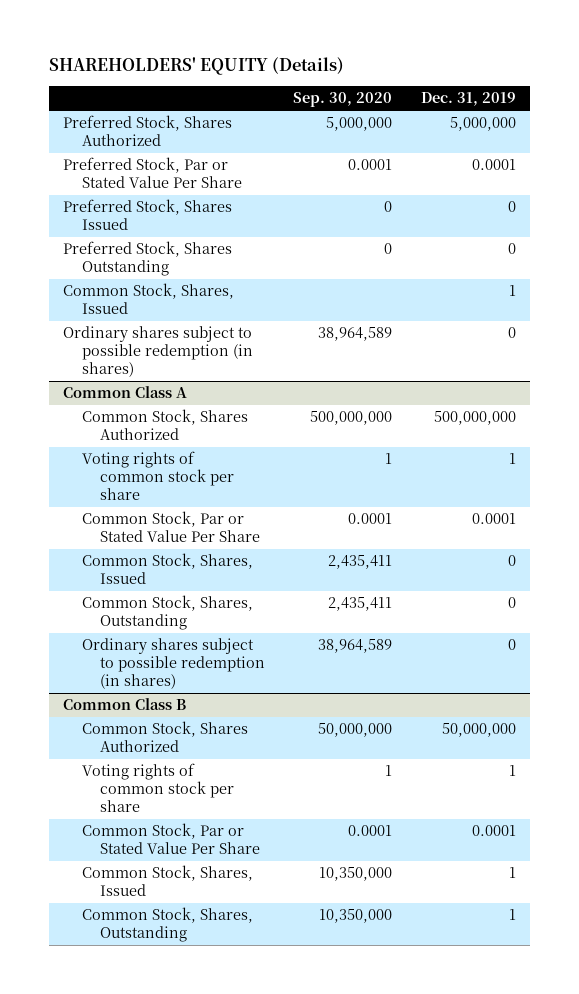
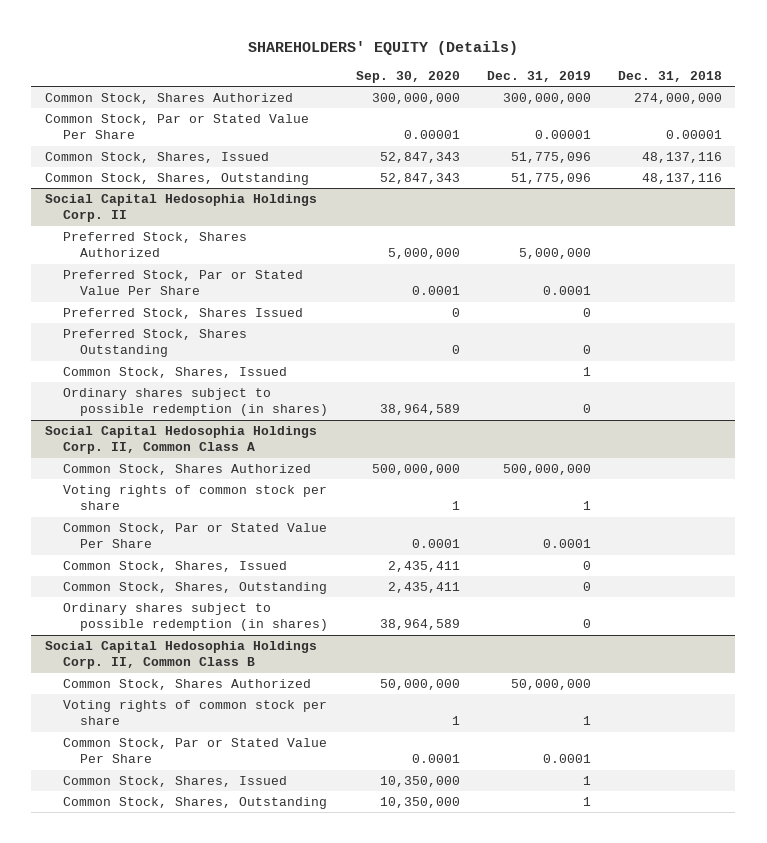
- | Sep. 30, 2020 | Dec. 31, 2019
+ | Sep. 30, 2020 | Dec. 31, 2019 | Dec. 31, 2018
+ Common Stock, Shares Authorized | 300,000,000 | 300,000,000 | 274,000,000
+ Common Stock, Par or Stated Value Per Share | 0.00001 | 0.00001 | 0.00001
+ Common Stock, Shares, Issued | 52,847,343 | 51,775,096 | 48,137,116
+ Common Stock, Shares, Outstanding | 52,847,343 | 51,775,096 | 48,137,116
+ Social Capital Hedosophia Holdings Corp. II
- Common Class A
+ Social Capital Hedosophia Holdings Corp. II, Common Class A
- Common Class B
+ Social Capital Hedosophia Holdings Corp. II, Common Class B

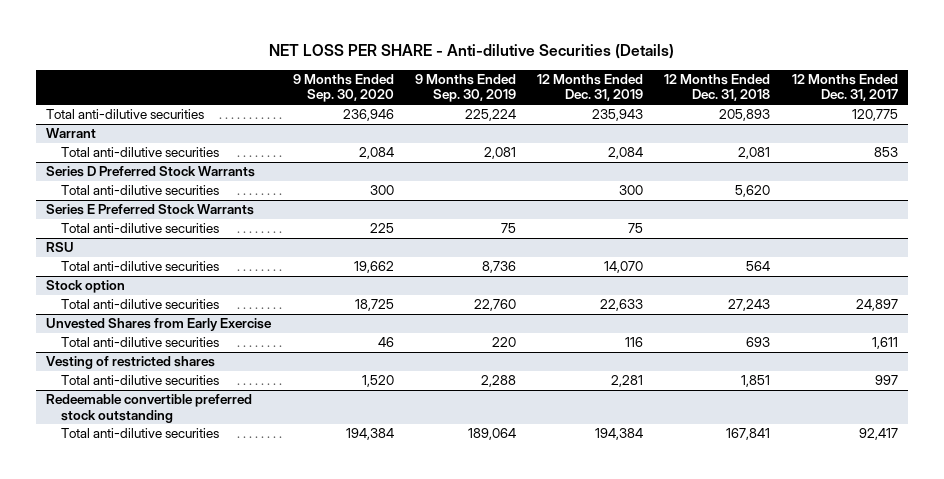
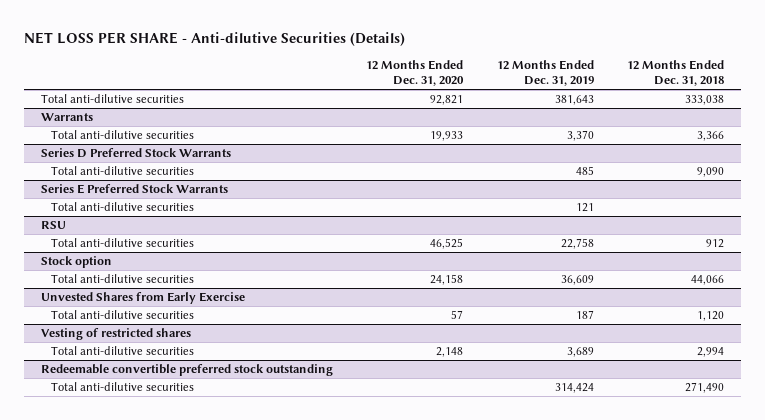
- | 9 Months Ended Sep. 30, 2020 | 9 Months Ended Sep. 30, 2019 | 12 Months Ended Dec. 31, 2019 | 12 Months Ended Dec. 31, 2018 | 12 Months Ended Dec. 31, 2017
+ | 12 Months Ended Dec. 31, 2020 | 12 Months Ended Dec. 31, 2019 | 12 Months Ended Dec. 31, 2018
- Total anti-dilutive securities | 236,946 | 225,224 | 235,943 | 205,893 | 120,775
- Warrant
- Total anti-dilutive securities | 2,084 | 2,081 | 2,084 | 2,081 | 853
+ Total anti-dilutive securities | 92,821 | 381,643 | 333,038
+ Warrants
+ Total anti-dilutive securities | 19,933 | 3,370 | 3,366
@ Series D Preferred Stock Warrants
- Total anti-dilutive securities | 300 | | 300 | 5,620 |
+ Total anti-dilutive securities | | 485 | 9,090
@ Series E Preferred Stock Warrants
- Total anti-dilutive securities | 225 | 75 | 75 | |
+ Total anti-dilutive securities | | 121 |
@ RSU
- Total anti-dilutive securities | 19,662 | 8,736 | 14,070 | 564 |
+ Total anti-dilutive securities | 46,525 | 22,758 | 912
@ Stock option
- Total anti-dilutive securities | 18,725 | 22,760 | 22,633 | 27,243 | 24,897
+ Total anti-dilutive securities | 24,158 | 36,609 | 44,066
@ Unvested Shares from Early Exercise
- Total anti-dilutive securities | 46 | 220 | 116 | 693 | 1,611
+ Total anti-dilutive securities | 57 | 187 | 1,120
@ Vesting of restricted shares
- Total anti-dilutive securities | 1,520 | 2,288 | 2,281 | 1,851 | 997
+ Total anti-dilutive securities | 2,148 | 3,689 | 2,994
@ Redeemable convertible preferred stock outstanding
- Total anti-dilutive securities | 194,384 | 189,064 | 194,384 | 167,841 | 92,417
+ Total anti-dilutive securities | | 314,424 | 271,490

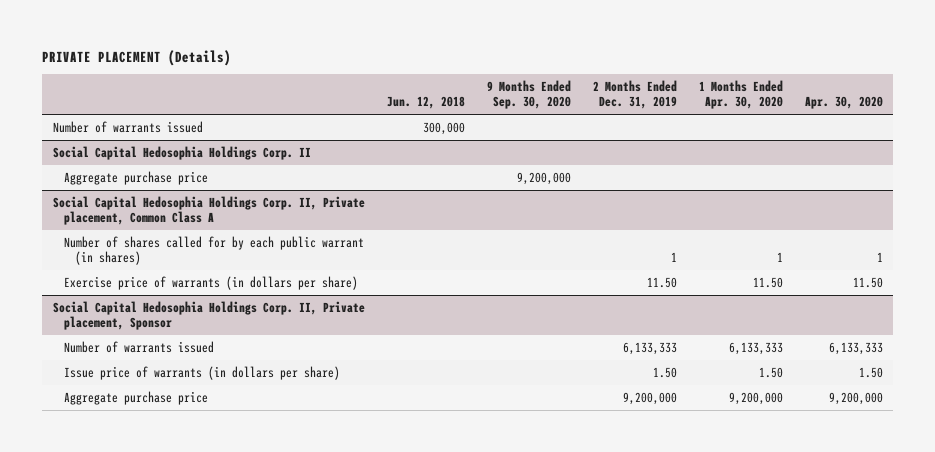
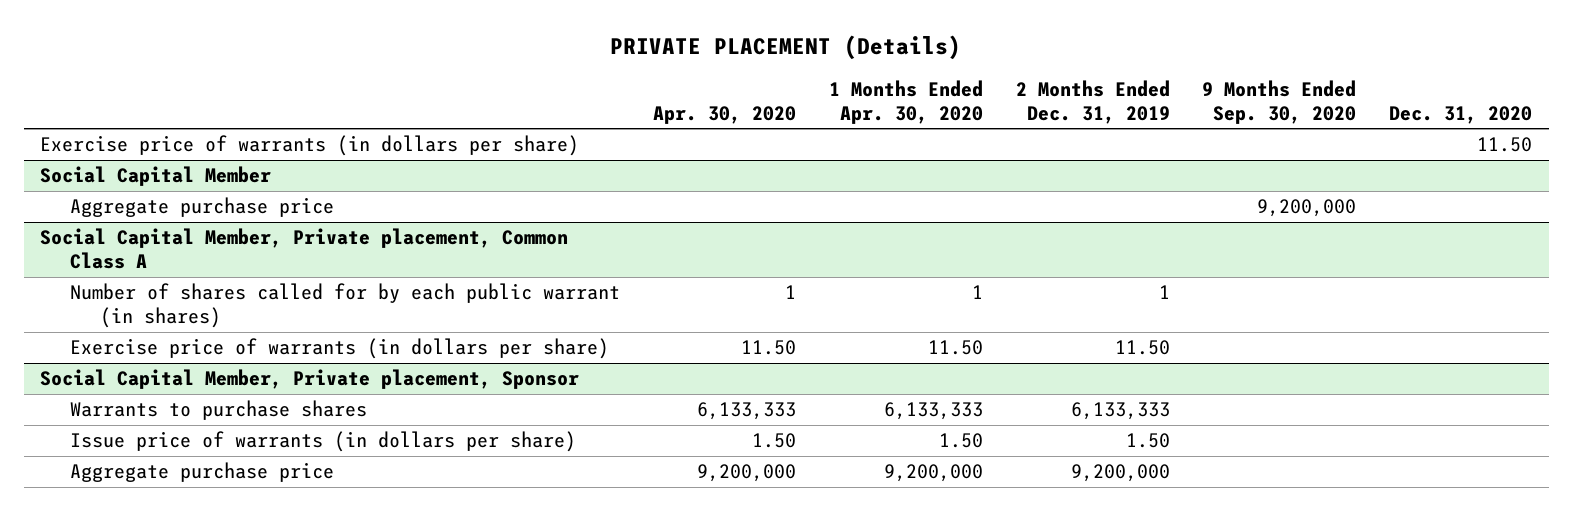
- | Jun. 12, 2018 | 9 Months Ended Sep. 30, 2020 | 2 Months Ended Dec. 31, 2019 | 1 Months Ended Apr. 30, 2020 | Apr. 30, 2020
+ | Apr. 30, 2020 | 1 Months Ended Apr. 30, 2020 | 2 Months Ended Dec. 31, 2019 | 9 Months Ended Sep. 30, 2020 | Dec. 31, 2020
- Number of warrants issued | 300,000 | | | |
- Social Capital Hedosophia Holdings Corp. II
+ Exercise price of warrants (in dollars per share) | | | | | 11.50
+ Social Capital Member
- Social Capital Hedosophia Holdings Corp. II, Private placement, Common Class A
+ Social Capital Member, Private placement, Common Class A
- Social Capital Hedosophia Holdings Corp. II, Private placement, Sponsor
- Number of warrants issued | | | 6,133,333 | 6,133,333 | 6,133,333
+ Social Capital Member, Private placement, Sponsor
+ Warrants to purchase shares | 6,133,333 | 6,133,333 | 6,133,333 | |

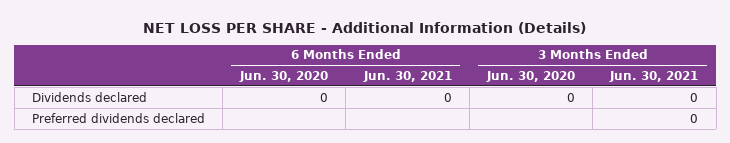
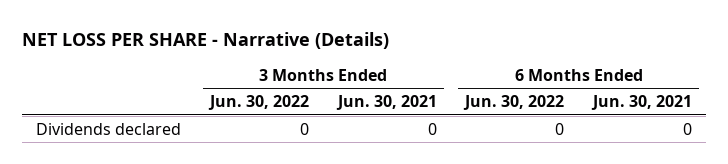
- NET LOSS PER SHARE - Additional Information (Details)
+ NET LOSS PER SHARE - Narrative (Details)
- | 6 Months Ended Jun. 30, 2020 | 6 Months Ended Jun. 30, 2021 | 3 Months Ended Jun. 30, 2020 | 3 Months Ended Jun. 30, 2021
+ | 3 Months Ended Jun. 30, 2022 | 3 Months Ended Jun. 30, 2021 | 6 Months Ended Jun. 30, 2022 | 6 Months Ended Jun. 30, 2021
- Preferred dividends declared | | | | 0

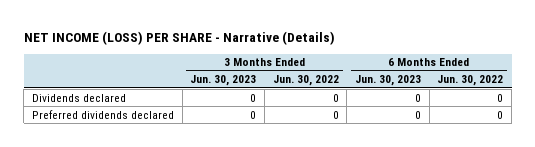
- NET LOSS PER SHARE - Narrative (Details)
+ NET INCOME (LOSS) PER SHARE - Narrative (Details)
- | 3 Months Ended Jun. 30, 2022 | 3 Months Ended Jun. 30, 2021 | 6 Months Ended Jun. 30, 2022 | 6 Months Ended Jun. 30, 2021
+ | 3 Months Ended Jun. 30, 2023 | 3 Months Ended Jun. 30, 2022 | 6 Months Ended Jun. 30, 2023 | 6 Months Ended Jun. 30, 2022
+ Preferred dividends declared | 0 | 0 | 0 | 0

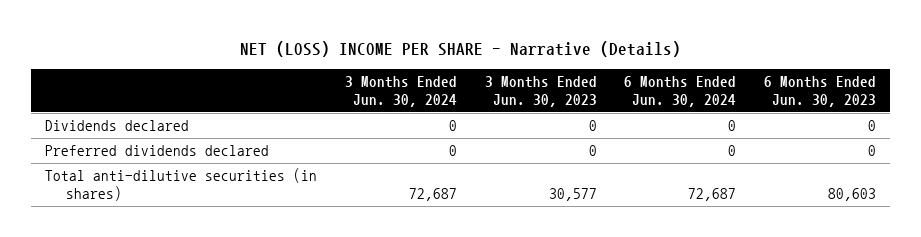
- NET INCOME (LOSS) PER SHARE - Narrative (Details)
+ NET (LOSS) INCOME PER SHARE - Narrative (Details)
- | 3 Months Ended Jun. 30, 2023 | 3 Months Ended Jun. 30, 2022 | 6 Months Ended Jun. 30, 2023 | 6 Months Ended Jun. 30, 2022
+ | 3 Months Ended Jun. 30, 2024 | 3 Months Ended Jun. 30, 2023 | 6 Months Ended Jun. 30, 2024 | 6 Months Ended Jun. 30, 2023
+ Total anti-dilutive securities (in shares) | 72,687 | 30,577 | 72,687 | 80,603

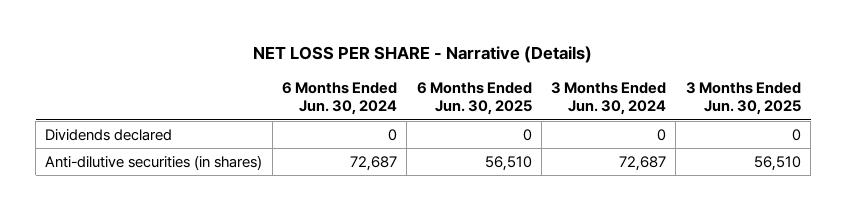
- NET (LOSS) INCOME PER SHARE - Narrative (Details)
+ NET LOSS PER SHARE - Narrative (Details)
- | 3 Months Ended Jun. 30, 2024 | 3 Months Ended Jun. 30, 2023 | 6 Months Ended Jun. 30, 2024 | 6 Months Ended Jun. 30, 2023
+ | 6 Months Ended Jun. 30, 2024 | 6 Months Ended Jun. 30, 2025 | 3 Months Ended Jun. 30, 2024 | 3 Months Ended Jun. 30, 2025
- Preferred dividends declared | 0 | 0 | 0 | 0
- Total anti-dilutive securities (in shares) | 72,687 | 30,577 | 72,687 | 80,603
+ Anti-dilutive securities (in shares) | 72,687 | 56,510 | 72,687 | 56,510

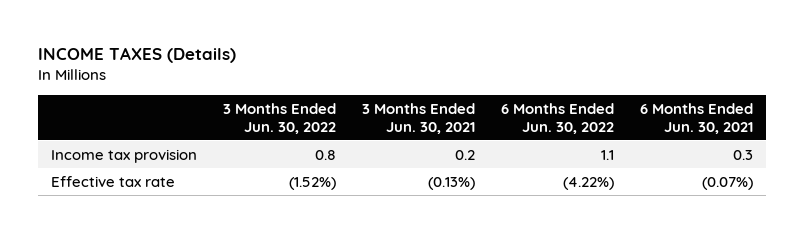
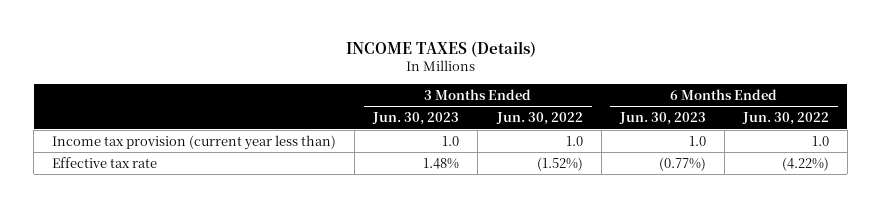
- | 3 Months Ended Jun. 30, 2022 | 3 Months Ended Jun. 30, 2021 | 6 Months Ended Jun. 30, 2022 | 6 Months Ended Jun. 30, 2021
+ | 3 Months Ended Jun. 30, 2023 | 3 Months Ended Jun. 30, 2022 | 6 Months Ended Jun. 30, 2023 | 6 Months Ended Jun. 30, 2022
- Income tax provision | 0.8 | 0.2 | 1.1 | 0.3
+ Income tax provision (current year less than) | 1.0 | 1.0 | 1.0 | 1.0

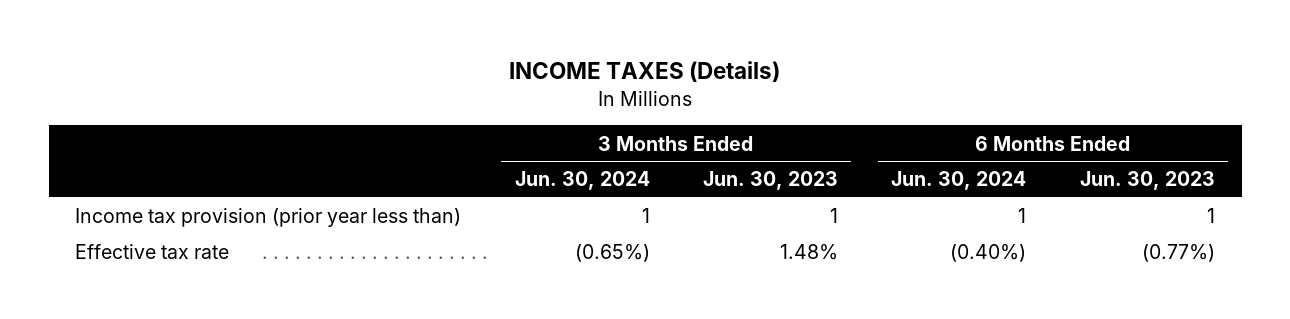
- | 3 Months Ended Jun. 30, 2023 | 3 Months Ended Jun. 30, 2022 | 6 Months Ended Jun. 30, 2023 | 6 Months Ended Jun. 30, 2022
+ | 3 Months Ended Jun. 30, 2024 | 3 Months Ended Jun. 30, 2023 | 6 Months Ended Jun. 30, 2024 | 6 Months Ended Jun. 30, 2023
- Income tax provision (current year less than) | 1.0 | 1.0 | 1.0 | 1.0
+ Income tax provision (prior year less than) | 1 | 1 | 1 | 1

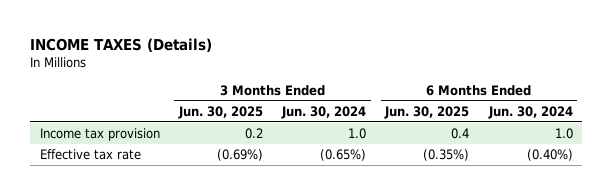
- | 3 Months Ended Jun. 30, 2024 | 3 Months Ended Jun. 30, 2023 | 6 Months Ended Jun. 30, 2024 | 6 Months Ended Jun. 30, 2023
+ | 3 Months Ended Jun. 30, 2025 | 3 Months Ended Jun. 30, 2024 | 6 Months Ended Jun. 30, 2025 | 6 Months Ended Jun. 30, 2024
- Income tax provision (prior year less than) | 1 | 1 | 1 | 1
+ Income tax provision | 0.2 | 1.0 | 0.4 | 1.0

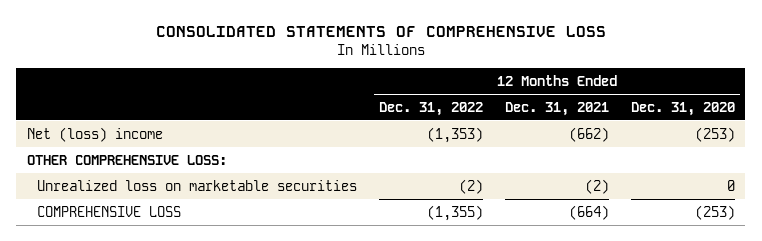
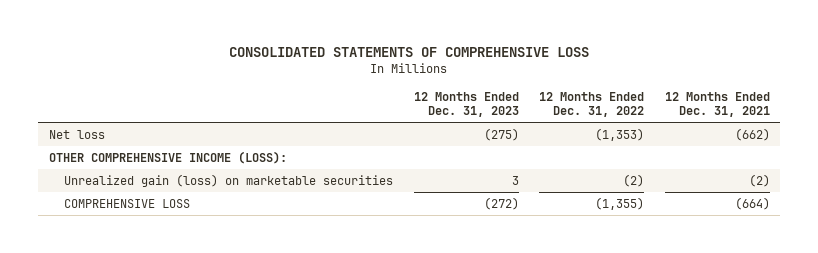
- | 12 Months Ended Dec. 31, 2022 | 12 Months Ended Dec. 31, 2021 | 12 Months Ended Dec. 31, 2020
+ | 12 Months Ended Dec. 31, 2023 | 12 Months Ended Dec. 31, 2022 | 12 Months Ended Dec. 31, 2021
- Net (loss) income | (1,353) | (662) | (253)
- OTHER COMPREHENSIVE LOSS:
- Unrealized loss on marketable securities | (2) | (2) | 0
+ Net loss | (275) | (1,353) | (662)
+ OTHER COMPREHENSIVE INCOME (LOSS):
+ Unrealized gain (loss) on marketable securities | 3 | (2) | (2)

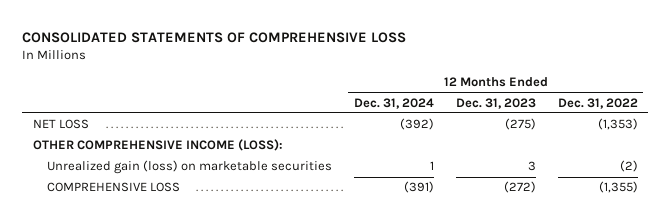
- | 12 Months Ended Dec. 31, 2023 | 12 Months Ended Dec. 31, 2022 | 12 Months Ended Dec. 31, 2021
+ | 12 Months Ended Dec. 31, 2024 | 12 Months Ended Dec. 31, 2023 | 12 Months Ended Dec. 31, 2022
- Net loss | (275) | (1,353) | (662)
+ NET LOSS | (392) | (275) | (1,353)

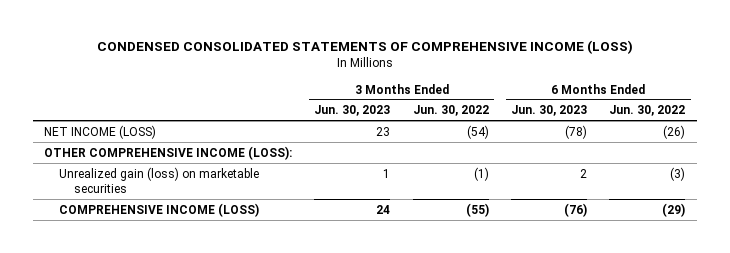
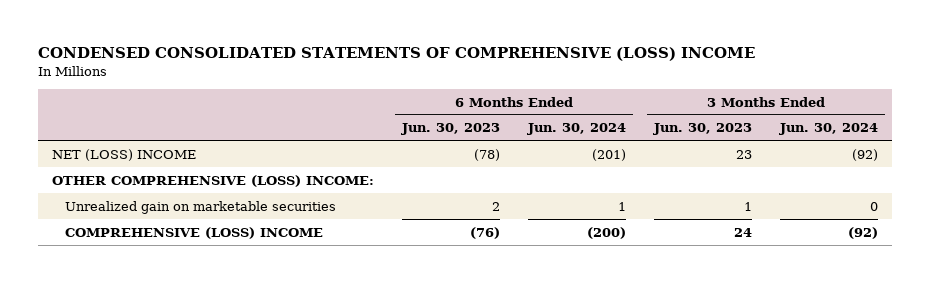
- CONDENSED CONSOLIDATED STATEMENTS OF COMPREHENSIVE INCOME (LOSS)
+ CONDENSED CONSOLIDATED STATEMENTS OF COMPREHENSIVE (LOSS) INCOME
- | 3 Months Ended Jun. 30, 2023 | 3 Months Ended Jun. 30, 2022 | 6 Months Ended Jun. 30, 2023 | 6 Months Ended Jun. 30, 2022
+ | 6 Months Ended Jun. 30, 2023 | 6 Months Ended Jun. 30, 2024 | 3 Months Ended Jun. 30, 2023 | 3 Months Ended Jun. 30, 2024
- NET INCOME (LOSS) | 23 | (54) | (78) | (26)
- OTHER COMPREHENSIVE INCOME (LOSS):
- Unrealized gain (loss) on marketable securities | 1 | (1) | 2 | (3)
- COMPREHENSIVE INCOME (LOSS) | 24 | (55) | (76) | (29)
+ NET (LOSS) INCOME | (78) | (201) | 23 | (92)
+ OTHER COMPREHENSIVE (LOSS) INCOME:
+ Unrealized gain on marketable securities | 2 | 1 | 1 | 0
+ COMPREHENSIVE (LOSS) INCOME | (76) | (200) | 24 | (92)

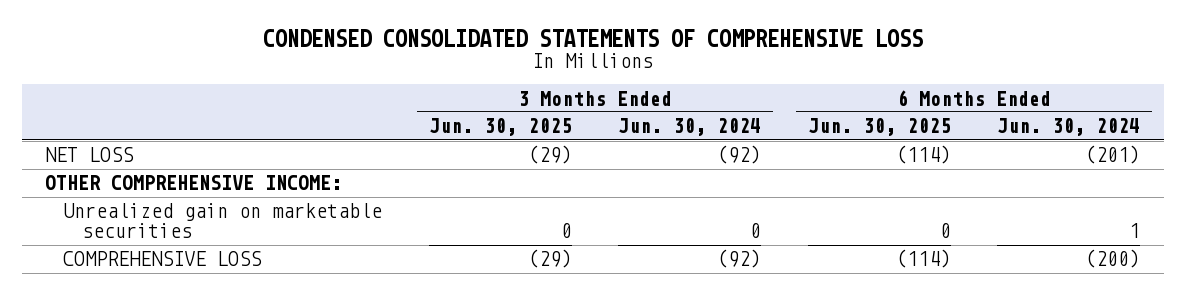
- CONDENSED CONSOLIDATED STATEMENTS OF COMPREHENSIVE (LOSS) INCOME
+ CONDENSED CONSOLIDATED STATEMENTS OF COMPREHENSIVE LOSS
- | 6 Months Ended Jun. 30, 2023 | 6 Months Ended Jun. 30, 2024 | 3 Months Ended Jun. 30, 2023 | 3 Months Ended Jun. 30, 2024
+ | 3 Months Ended Jun. 30, 2025 | 3 Months Ended Jun. 30, 2024 | 6 Months Ended Jun. 30, 2025 | 6 Months Ended Jun. 30, 2024
- NET (LOSS) INCOME | (78) | (201) | 23 | (92)
- OTHER COMPREHENSIVE (LOSS) INCOME:
+ NET LOSS | (29) | (92) | (114) | (201)
+ OTHER COMPREHENSIVE INCOME:
- COMPREHENSIVE (LOSS) INCOME | (76) | (200) | 24 | (92)
+ COMPREHENSIVE LOSS | (29) | (92) | (114) | (200)

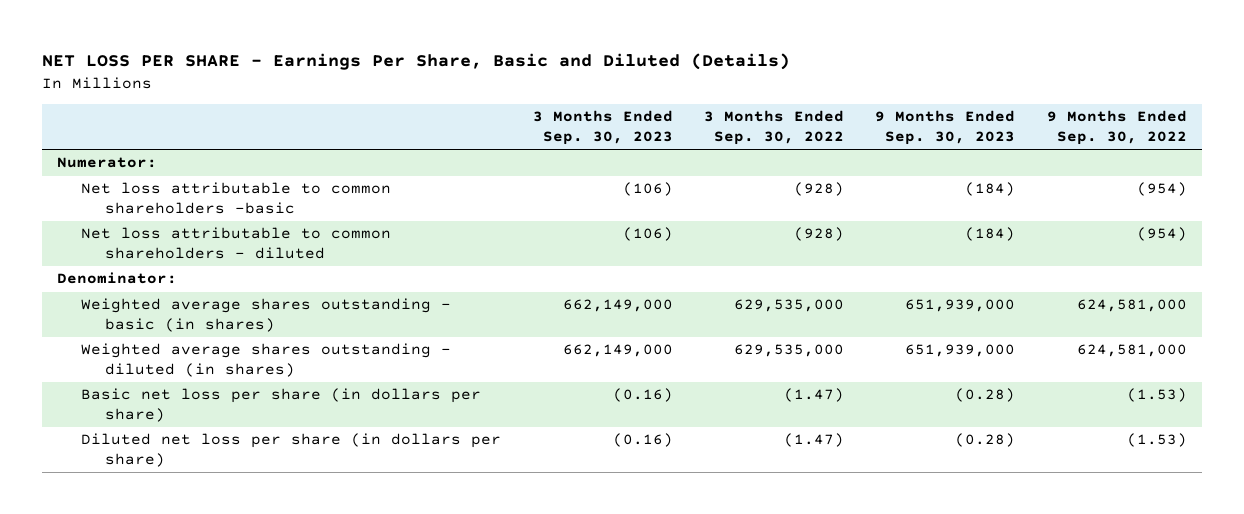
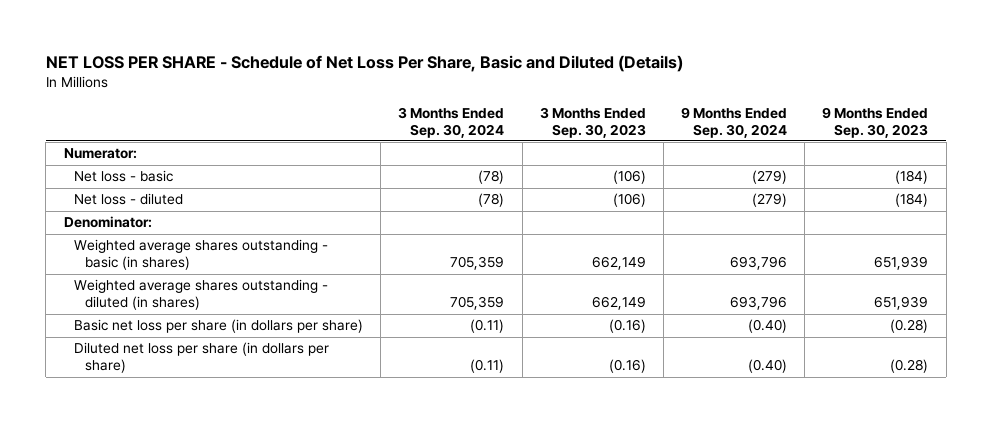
- NET LOSS PER SHARE - Earnings Per Share, Basic and Diluted (Details)
+ NET LOSS PER SHARE - Schedule of Net Loss Per Share, Basic and Diluted (Details)
- | 3 Months Ended Sep. 30, 2023 | 3 Months Ended Sep. 30, 2022 | 9 Months Ended Sep. 30, 2023 | 9 Months Ended Sep. 30, 2022
+ | 3 Months Ended Sep. 30, 2024 | 3 Months Ended Sep. 30, 2023 | 9 Months Ended Sep. 30, 2024 | 9 Months Ended Sep. 30, 2023
- Net loss attributable to common shareholders -basic | (106) | (928) | (184) | (954)
- Net loss attributable to common shareholders - diluted | (106) | (928) | (184) | (954)
+ Net loss - basic | (78) | (106) | (279) | (184)
+ Net loss - diluted | (78) | (106) | (279) | (184)
- Weighted average shares outstanding - basic (in shares) | 662,149,000 | 629,535,000 | 651,939,000 | 624,581,000
- Weighted average shares outstanding - diluted (in shares) | 662,149,000 | 629,535,000 | 651,939,000 | 624,581,000
+ Weighted average shares outstanding - basic (in shares) | 705,359 | 662,149 | 693,796 | 651,939
+ Weighted average shares outstanding - diluted (in shares) | 705,359 | 662,149 | 693,796 | 651,939

